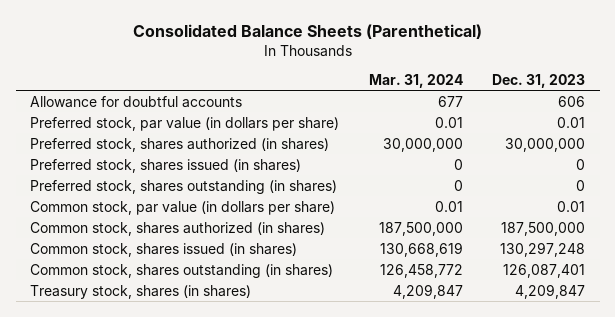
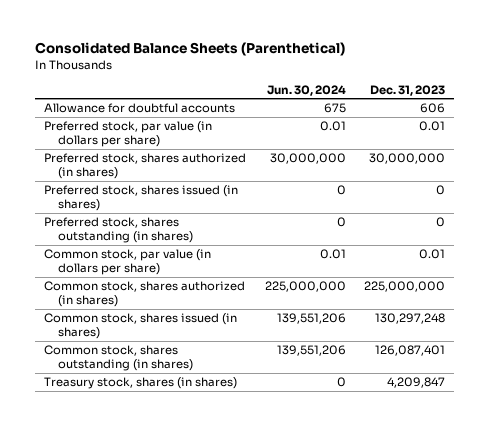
- | Mar. 31, 2024 | Dec. 31, 2023
+ | Jun. 30, 2024 | Dec. 31, 2023
- Common stock, shares authorized (in shares) | 187,500,000 | 187,500,000
+ Common stock, shares authorized (in shares) | 225,000,000 | 225,000,000

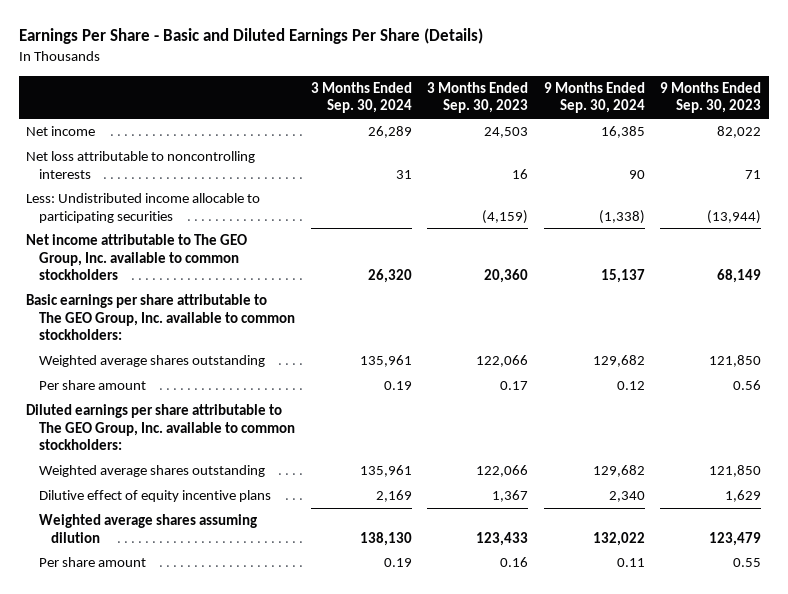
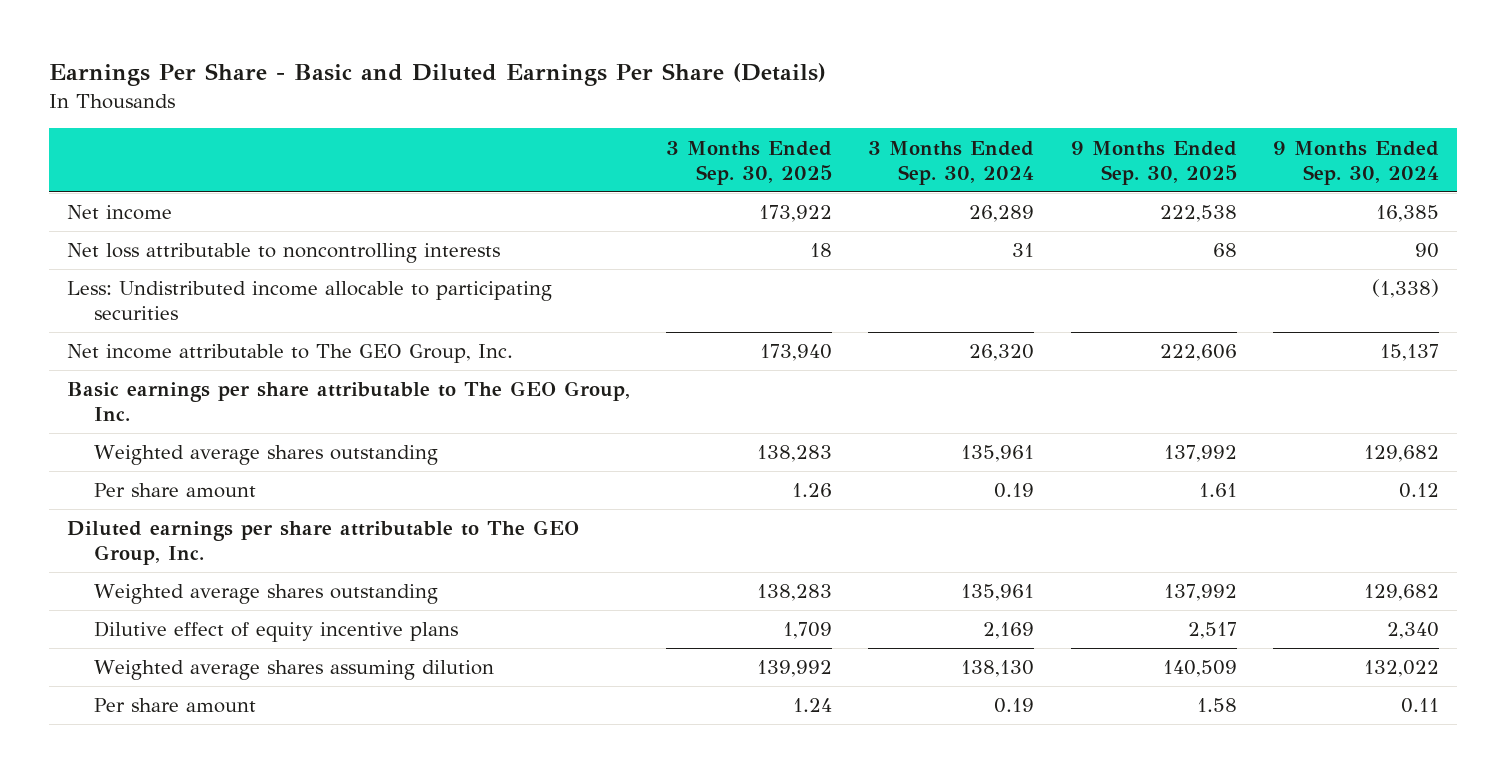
- | 3 Months Ended Sep. 30, 2024 | 3 Months Ended Sep. 30, 2023 | 9 Months Ended Sep. 30, 2024 | 9 Months Ended Sep. 30, 2023
+ | 3 Months Ended Sep. 30, 2025 | 3 Months Ended Sep. 30, 2024 | 9 Months Ended Sep. 30, 2025 | 9 Months Ended Sep. 30, 2024
- Net income attributable to The GEO Group, Inc. available to common stockholders | 26,320 | 20,360 | 15,137 | 68,149
- Basic earnings per share attributable to The GEO Group, Inc. available to common stockholders:
+ Net income attributable to The GEO Group, Inc. | 173,940 | 26,320 | 222,606 | 15,137
+ Basic earnings per share attributable to The GEO Group, Inc.
- Diluted earnings per share attributable to The GEO Group, Inc. available to common stockholders:
+ Diluted earnings per share attributable to The GEO Group, Inc.

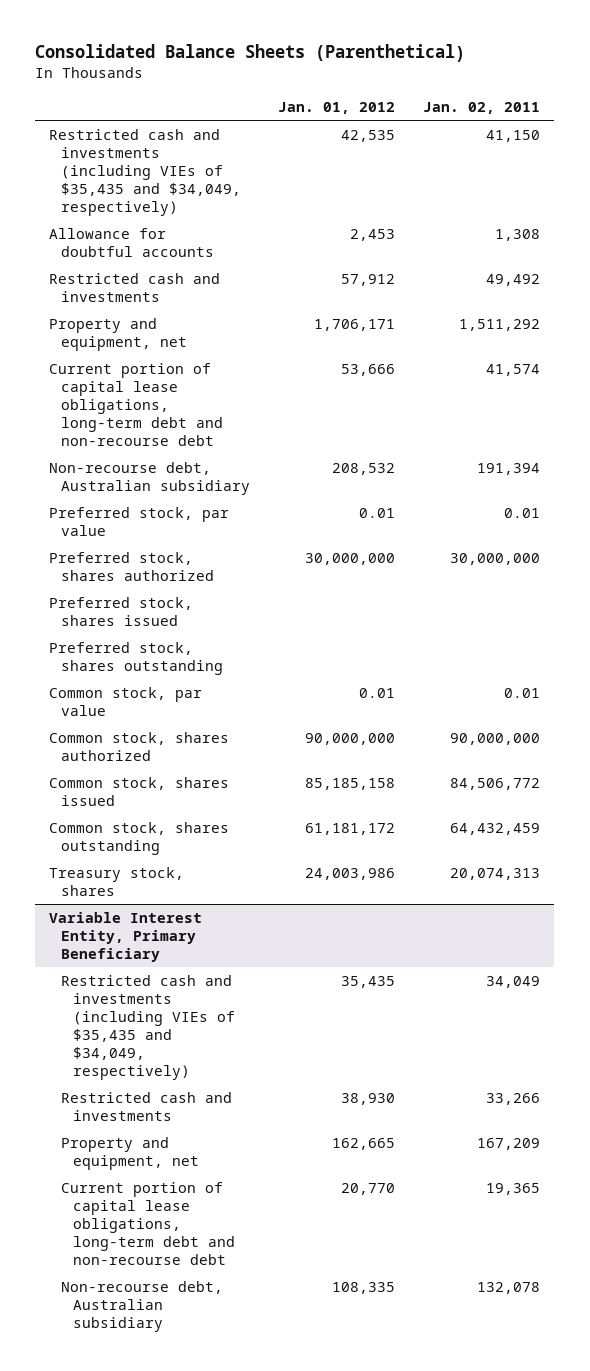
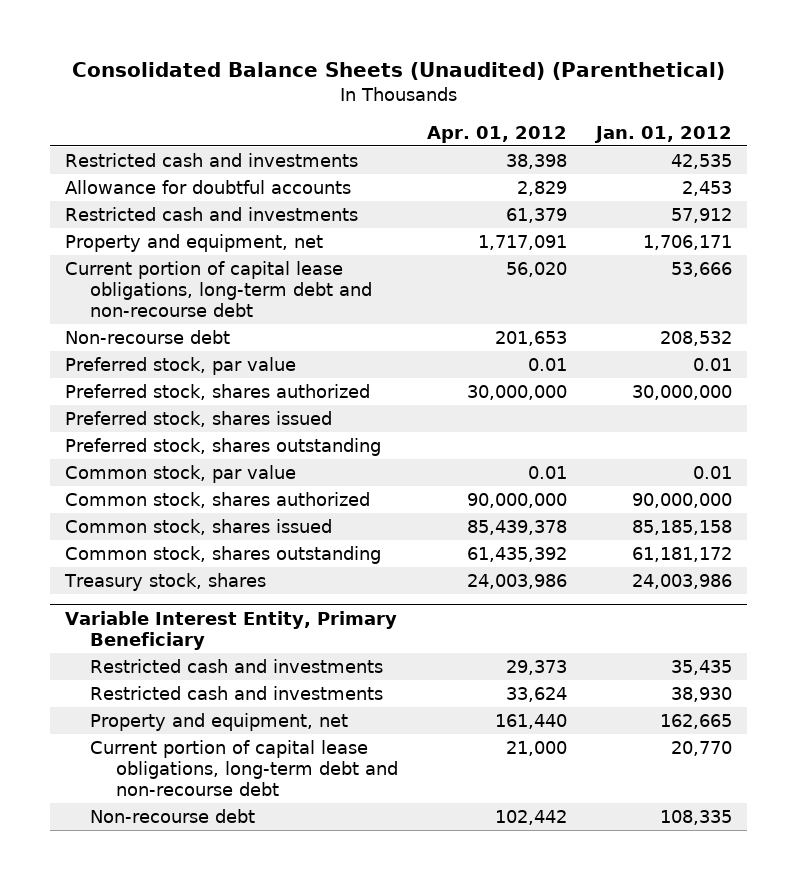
- Consolidated Balance Sheets (Parenthetical)
+ Consolidated Balance Sheets (Unaudited) (Parenthetical)
- | Jan. 01, 2012 | Jan. 02, 2011
+ | Apr. 01, 2012 | Jan. 01, 2012
- Restricted cash and investments (including VIEs of $35,435 and $34,049, respectively) | 42,535 | 41,150
+ Restricted cash and investments | 38,398 | 42,535
- Non-recourse debt, Australian subsidiary | 208,532 | 191,394
+ Non-recourse debt | 201,653 | 208,532
@ Variable Interest Entity, Primary Beneficiary
- Restricted cash and investments (including VIEs of $35,435 and $34,049, respectively) | 35,435 | 34,049
+ Restricted cash and investments | 29,373 | 35,435
- Non-recourse debt, Australian subsidiary | 108,335 | 132,078
+ Non-recourse debt | 102,442 | 108,335

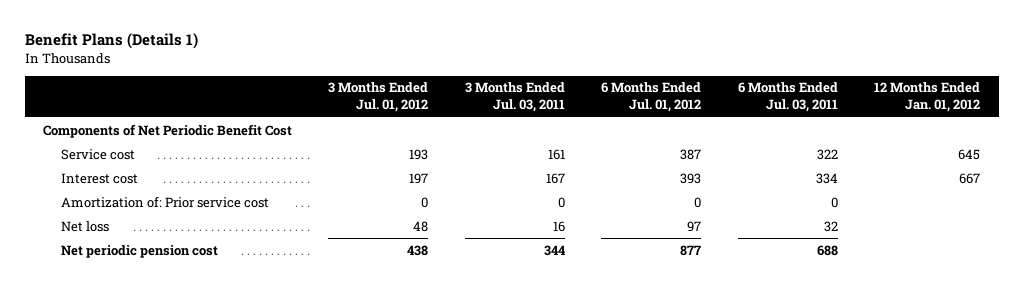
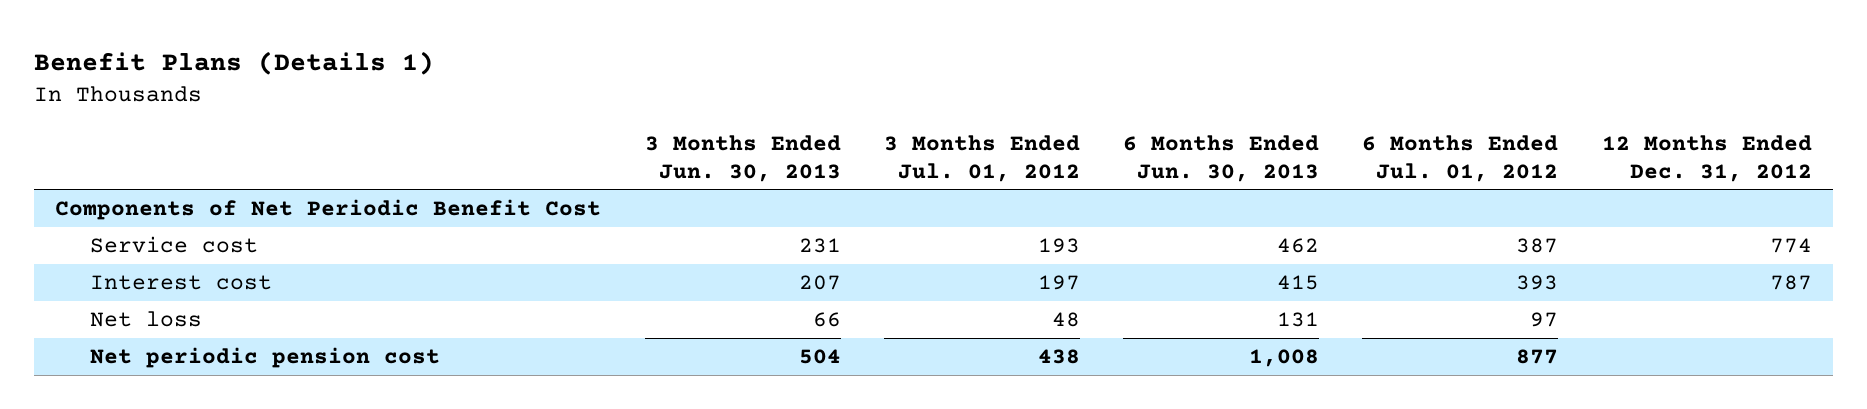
- | 3 Months Ended Jul. 01, 2012 | 3 Months Ended Jul. 03, 2011 | 6 Months Ended Jul. 01, 2012 | 6 Months Ended Jul. 03, 2011 | 12 Months Ended Jan. 01, 2012
+ | 3 Months Ended Jun. 30, 2013 | 3 Months Ended Jul. 01, 2012 | 6 Months Ended Jun. 30, 2013 | 6 Months Ended Jul. 01, 2012 | 12 Months Ended Dec. 31, 2012
- Amortization of: Prior service cost | 0 | 0 | 0 | 0 |

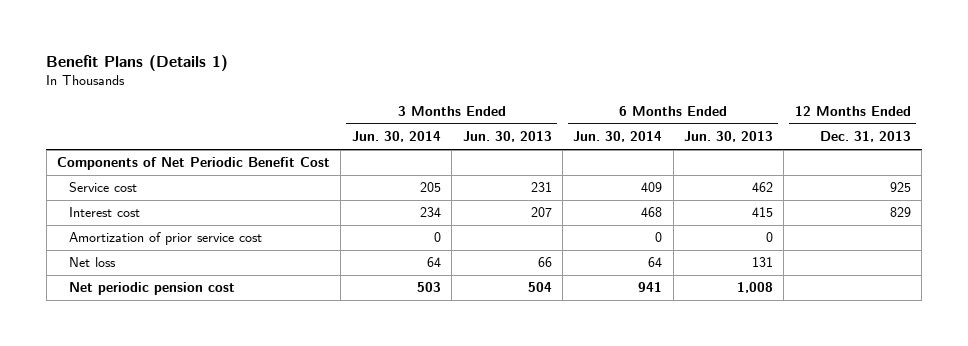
- | 3 Months Ended Jun. 30, 2013 | 3 Months Ended Jul. 01, 2012 | 6 Months Ended Jun. 30, 2013 | 6 Months Ended Jul. 01, 2012 | 12 Months Ended Dec. 31, 2012
+ | 3 Months Ended Jun. 30, 2014 | 3 Months Ended Jun. 30, 2013 | 6 Months Ended Jun. 30, 2014 | 6 Months Ended Jun. 30, 2013 | 12 Months Ended Dec. 31, 2013
+ Amortization of prior service cost | 0 | | 0 | 0 |

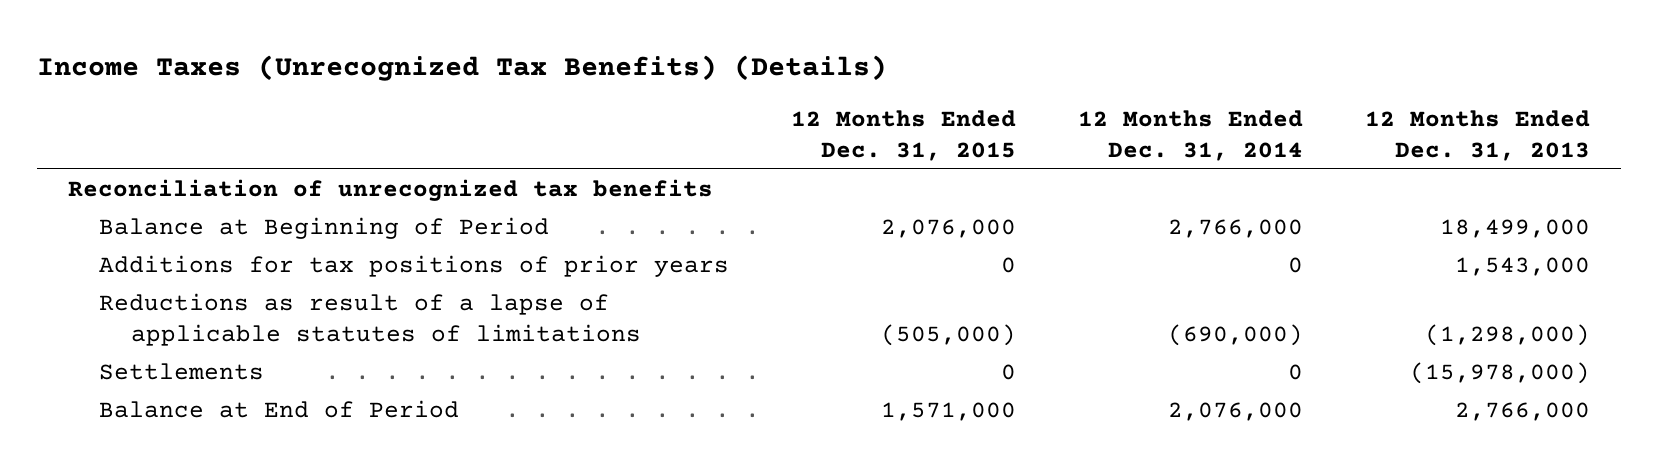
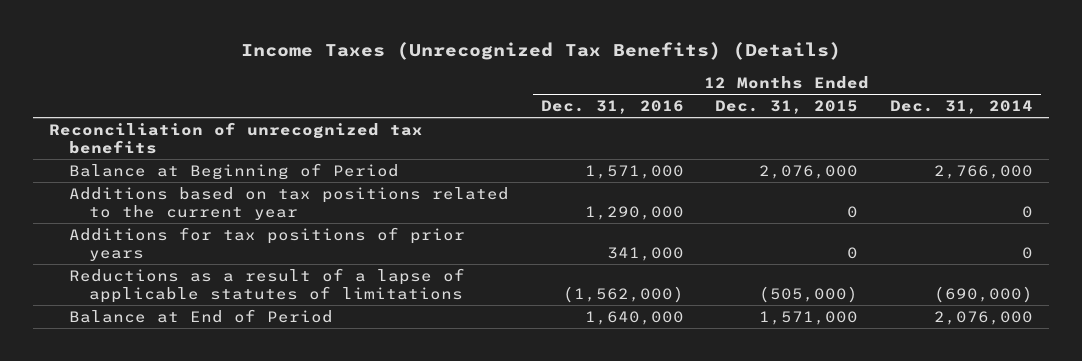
- | 12 Months Ended Dec. 31, 2015 | 12 Months Ended Dec. 31, 2014 | 12 Months Ended Dec. 31, 2013
+ | 12 Months Ended Dec. 31, 2016 | 12 Months Ended Dec. 31, 2015 | 12 Months Ended Dec. 31, 2014
+ Additions based on tax positions related to the current year | 1,290,000 | 0 | 0
- Reductions as result of a lapse of applicable statutes of limitations | (505,000) | (690,000) | (1,298,000)
- Settlements | 0 | 0 | (15,978,000)
+ Reductions as a result of a lapse of applicable statutes of limitations | (1,562,000) | (505,000) | (690,000)

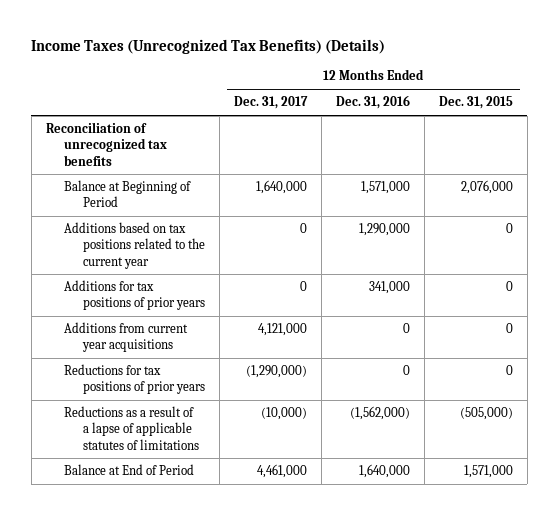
- | 12 Months Ended Dec. 31, 2016 | 12 Months Ended Dec. 31, 2015 | 12 Months Ended Dec. 31, 2014
+ | 12 Months Ended Dec. 31, 2017 | 12 Months Ended Dec. 31, 2016 | 12 Months Ended Dec. 31, 2015
+ Additions from current year acquisitions | 4,121,000 | 0 | 0
+ Reductions for tax positions of prior years | (1,290,000) | 0 | 0

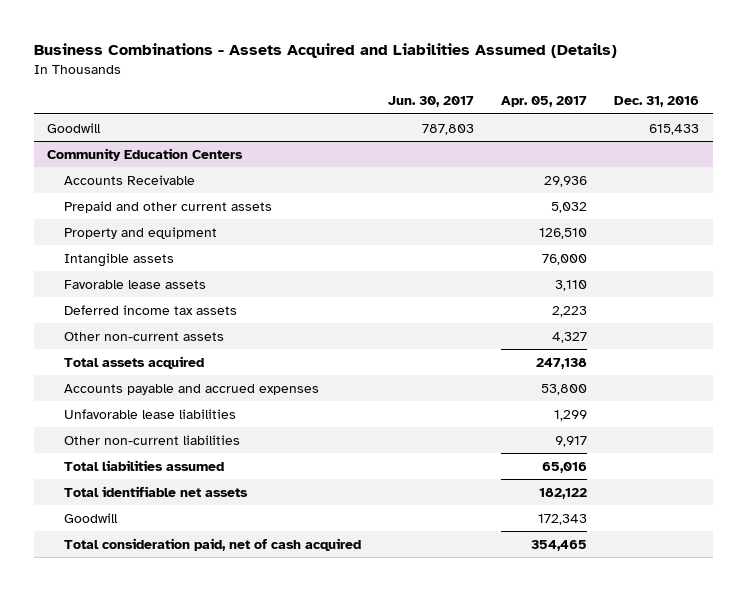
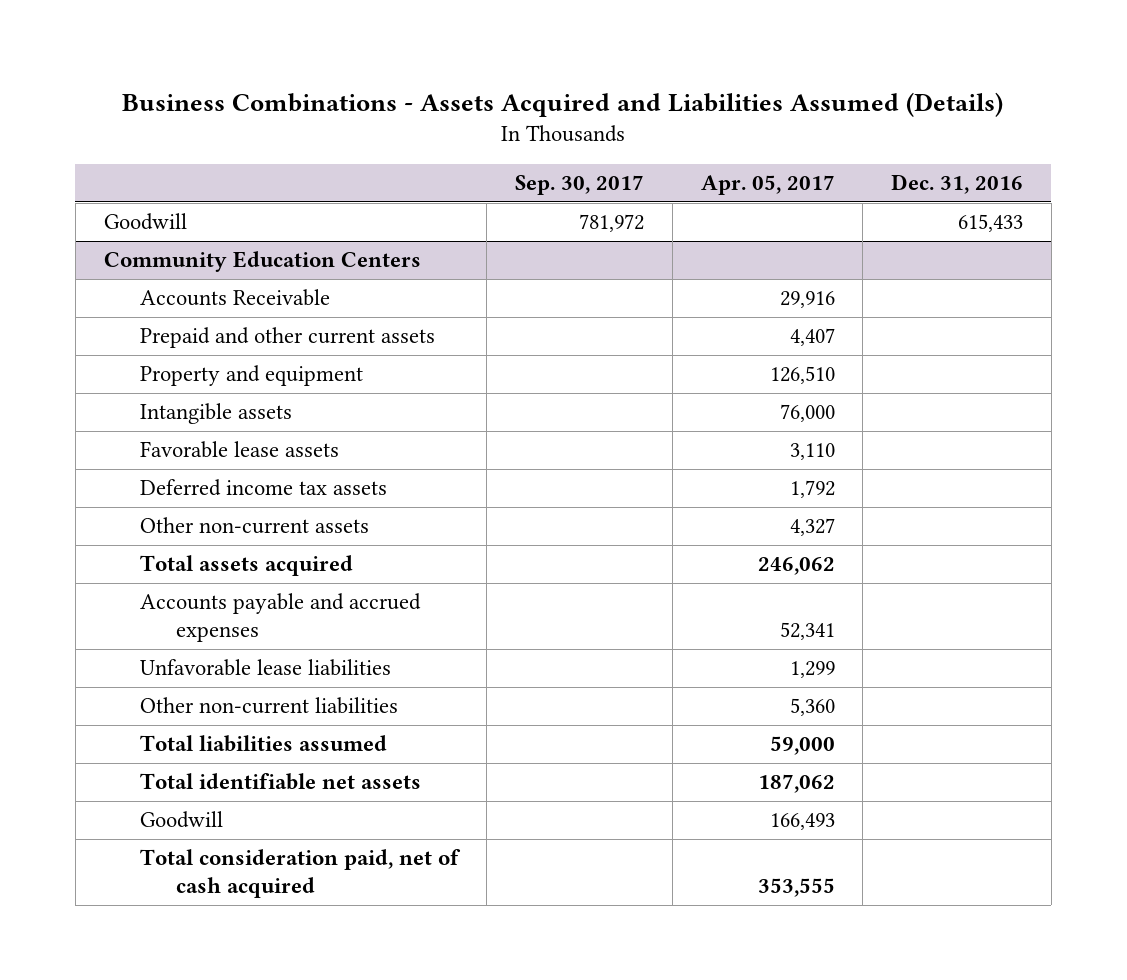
- | Jun. 30, 2017 | Apr. 05, 2017 | Dec. 31, 2016
+ | Sep. 30, 2017 | Apr. 05, 2017 | Dec. 31, 2016
@ Community Education Centers
- Accounts Receivable | | 29,936 |
- Prepaid and other current assets | | 5,032 |
+ Accounts Receivable | | 29,916 |
+ Prepaid and other current assets | | 4,407 |
- Deferred income tax assets | | 2,223 |
+ Deferred income tax assets | | 1,792 |
- Total assets acquired | | 247,138 |
- Accounts payable and accrued expenses | | 53,800 |
+ Total assets acquired | | 246,062 |
+ Accounts payable and accrued expenses | | 52,341 |
- Other non-current liabilities | | 9,917 |
- Total liabilities assumed | | 65,016 |
- Total identifiable net assets | | 182,122 |
- Goodwill | | 172,343 |
- Total consideration paid, net of cash acquired | | 354,465 |
+ Other non-current liabilities | | 5,360 |
+ Total liabilities assumed | | 59,000 |
+ Total identifiable net assets | | 187,062 |
+ Goodwill | | 166,493 |
+ Total consideration paid, net of cash acquired | | 353,555 |

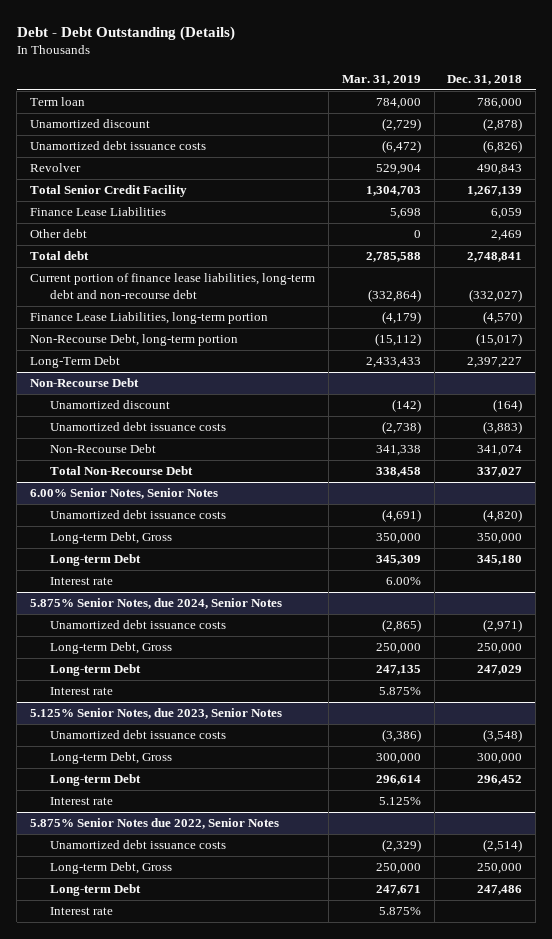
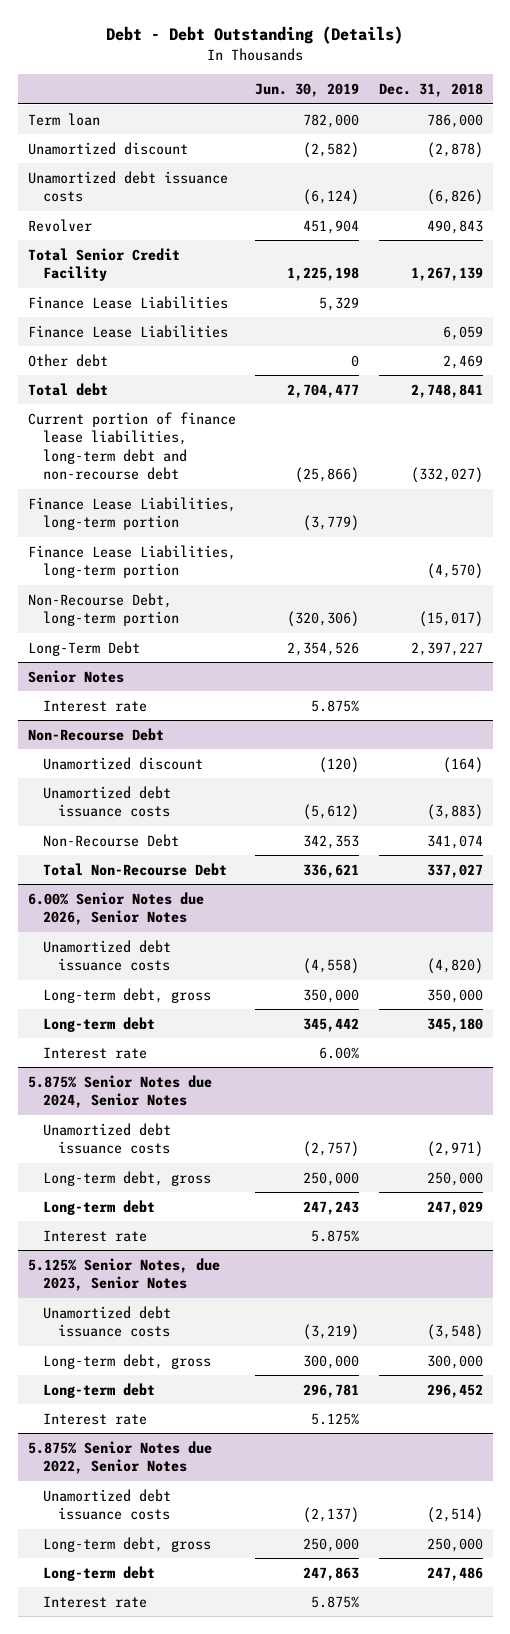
- | Mar. 31, 2019 | Dec. 31, 2018
+ | Jun. 30, 2019 | Dec. 31, 2018
+ Finance Lease Liabilities | 5,329 |
+ Finance Lease Liabilities, long-term portion | (3,779) |
+ Senior Notes
+ Interest rate | 5.875% |
- 6.00% Senior Notes, Senior Notes
+ 6.00% Senior Notes due 2026, Senior Notes
- Long-term Debt, Gross | 350,000 | 350,000
- Long-term Debt | 345,309 | 345,180
+ Long-term debt, gross | 350,000 | 350,000
+ Long-term debt | 345,442 | 345,180
- 5.875% Senior Notes, due 2024, Senior Notes
+ 5.875% Senior Notes due 2024, Senior Notes
- Long-term Debt, Gross | 250,000 | 250,000
- Long-term Debt | 247,135 | 247,029
+ Long-term debt, gross | 250,000 | 250,000
+ Long-term debt | 247,243 | 247,029
@ 5.125% Senior Notes, due 2023, Senior Notes
- Long-term Debt, Gross | 300,000 | 300,000
- Long-term Debt | 296,614 | 296,452
+ Long-term debt, gross | 300,000 | 300,000
+ Long-term debt | 296,781 | 296,452
@ 5.875% Senior Notes due 2022, Senior Notes
- Long-term Debt, Gross | 250,000 | 250,000
- Long-term Debt | 247,671 | 247,486
+ Long-term debt, gross | 250,000 | 250,000
+ Long-term debt | 247,863 | 247,486

